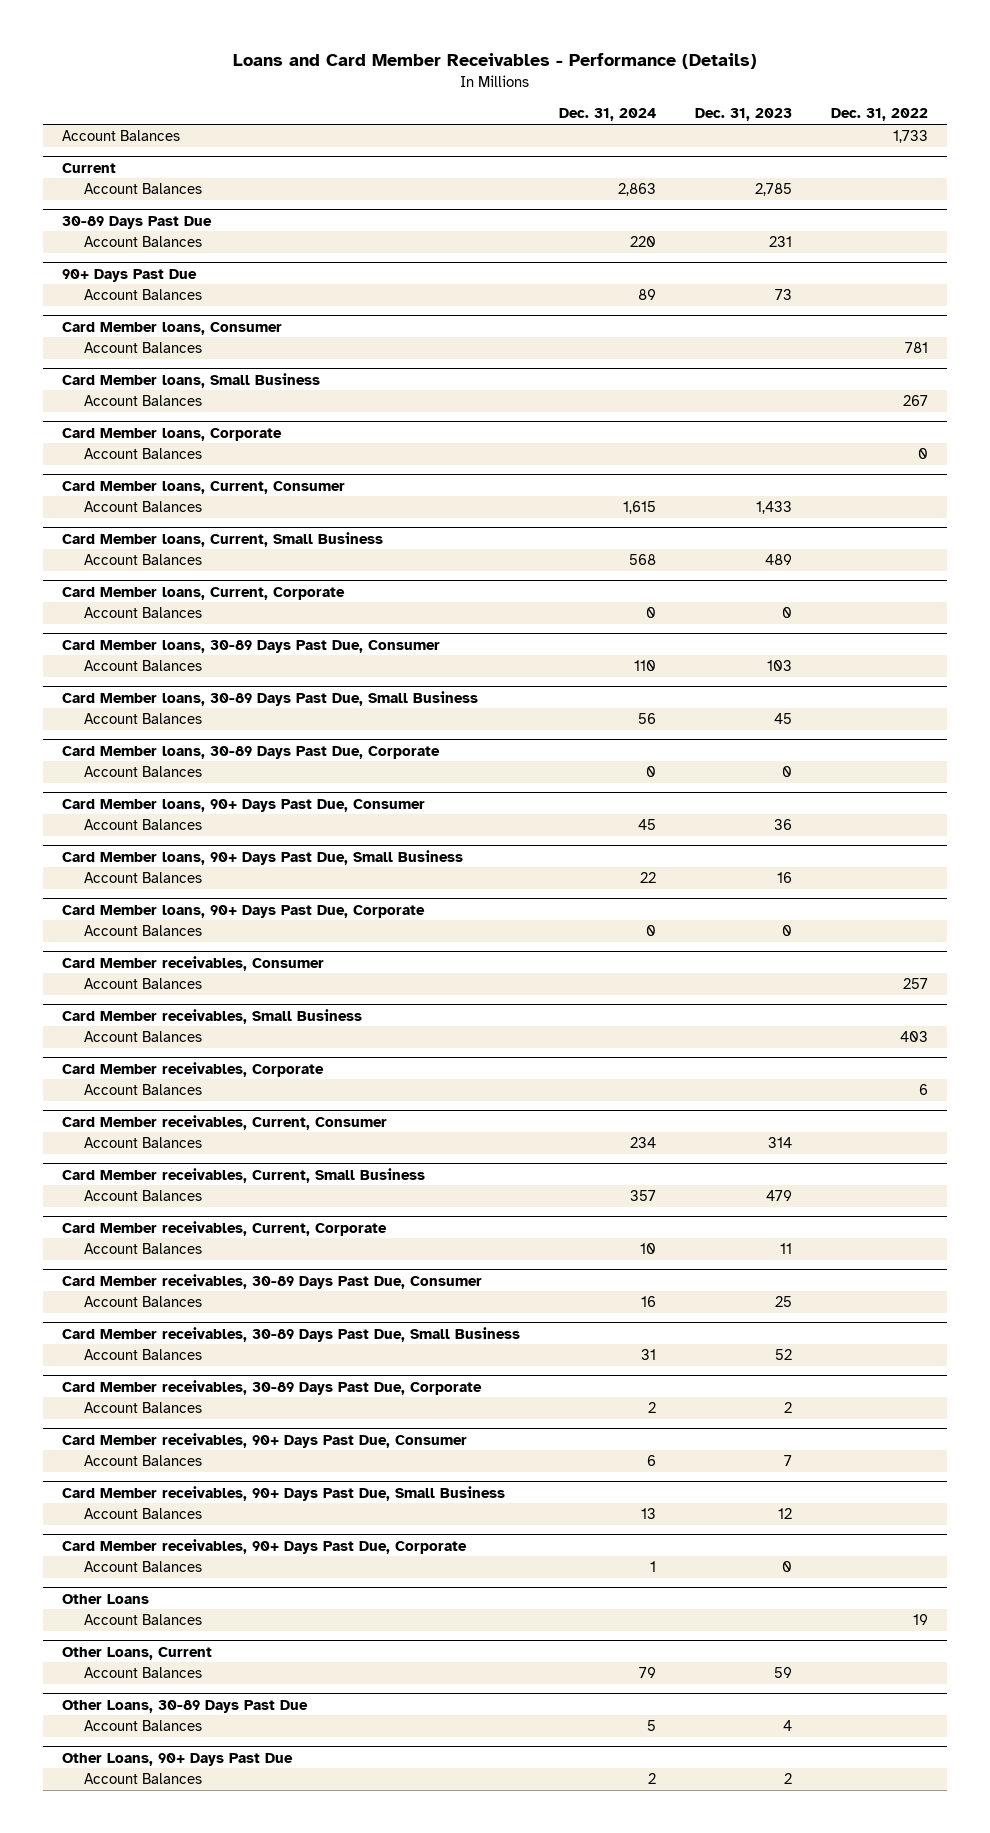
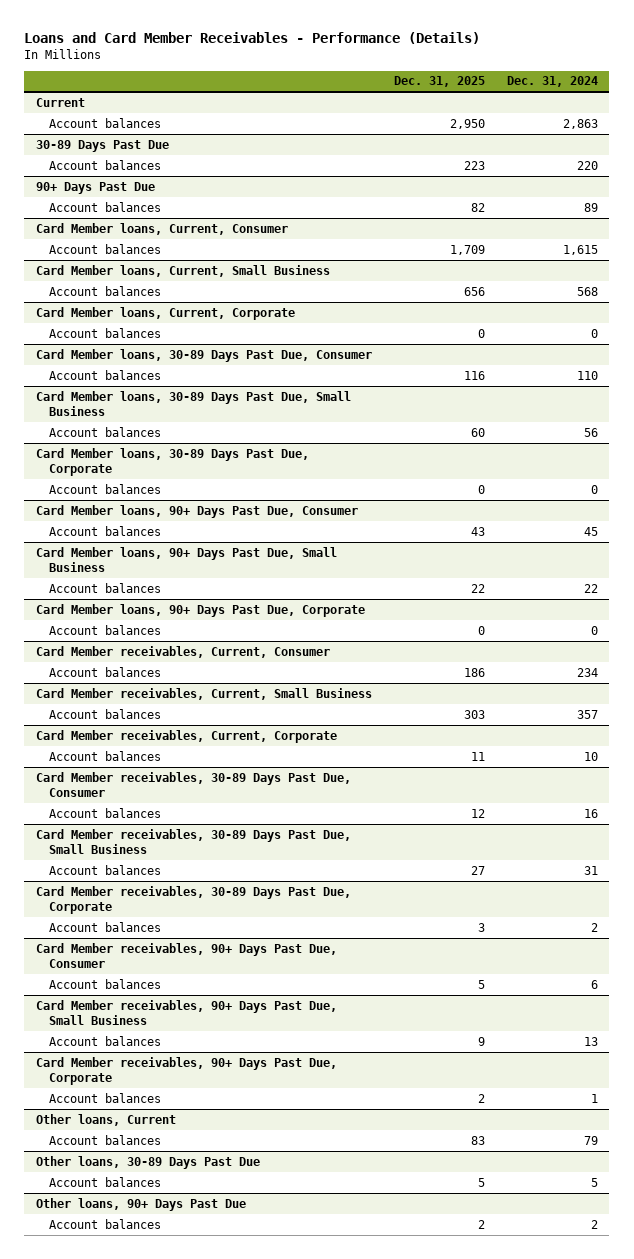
- | Dec. 31, 2024 | Dec. 31, 2023 | Dec. 31, 2022
+ | Dec. 31, 2025 | Dec. 31, 2024
- Account Balances | | | 1,733
@ Current
- Account Balances | 2,863 | 2,785 |
+ Account balances | 2,950 | 2,863
@ 30-89 Days Past Due
- Account Balances | 220 | 231 |
+ Account balances | 223 | 220
@ 90+ Days Past Due
- Account Balances | 89 | 73 |
- Card Member loans, Consumer
- Account Balances | | | 781
- Card Member loans, Small Business
- Account Balances | | | 267
- Card Member loans, Corporate
- Account Balances | | | 0
@ 90+ Days Past Due
+ Account balances | 82 | 89
@ Card Member loans, Current, Consumer
- Account Balances | 1,615 | 1,433 |
+ Account balances | 1,709 | 1,615
@ Card Member loans, Current, Small Business
- Account Balances | 568 | 489 |
+ Account balances | 656 | 568
@ Card Member loans, Current, Corporate
- Account Balances | 0 | 0 |
+ Account balances | 0 | 0
@ Card Member loans, 30-89 Days Past Due, Consumer
- Account Balances | 110 | 103 |
+ Account balances | 116 | 110
@ Card Member loans, 30-89 Days Past Due, Small Business
- Account Balances | 56 | 45 |
+ Account balances | 60 | 56
@ Card Member loans, 30-89 Days Past Due, Corporate
- Account Balances | 0 | 0 |
+ Account balances | 0 | 0
@ Card Member loans, 90+ Days Past Due, Consumer
- Account Balances | 45 | 36 |
+ Account balances | 43 | 45
@ Card Member loans, 90+ Days Past Due, Small Business
- Account Balances | 22 | 16 |
+ Account balances | 22 | 22
@ Card Member loans, 90+ Days Past Due, Corporate
- Account Balances | 0 | 0 |
- Card Member receivables, Consumer
- Account Balances | | | 257
- Card Member receivables, Small Business
- Account Balances | | | 403
- Card Member receivables, Corporate
- Account Balances | | | 6
@ Card Member loans, 90+ Days Past Due, Corporate
+ Account balances | 0 | 0
@ Card Member receivables, Current, Consumer
- Account Balances | 234 | 314 |
+ Account balances | 186 | 234
@ Card Member receivables, Current, Small Business
- Account Balances | 357 | 479 |
+ Account balances | 303 | 357
@ Card Member receivables, Current, Corporate
- Account Balances | 10 | 11 |
+ Account balances | 11 | 10
@ Card Member receivables, 30-89 Days Past Due, Consumer
- Account Balances | 16 | 25 |
+ Account balances | 12 | 16
@ Card Member receivables, 30-89 Days Past Due, Small Business
- Account Balances | 31 | 52 |
+ Account balances | 27 | 31
@ Card Member receivables, 30-89 Days Past Due, Corporate
- Account Balances | 2 | 2 |
+ Account balances | 3 | 2
@ Card Member receivables, 90+ Days Past Due, Consumer
- Account Balances | 6 | 7 |
+ Account balances | 5 | 6
@ Card Member receivables, 90+ Days Past Due, Small Business
- Account Balances | 13 | 12 |
+ Account balances | 9 | 13
@ Card Member receivables, 90+ Days Past Due, Corporate
- Account Balances | 1 | 0 |
- Other Loans
- Account Balances | | | 19
- Other Loans, Current
- Account Balances | 79 | 59 |
- Other Loans, 30-89 Days Past Due
- Account Balances | 5 | 4 |
- Other Loans, 90+ Days Past Due
- Account Balances | 2 | 2 |
@ Card Member receivables, 90+ Days Past Due, Corporate
+ Account balances | 2 | 1
+ Other loans, Current
+ Account balances | 83 | 79
+ Other loans, 30-89 Days Past Due
+ Account balances | 5 | 5
+ Other loans, 90+ Days Past Due
+ Account balances | 2 | 2

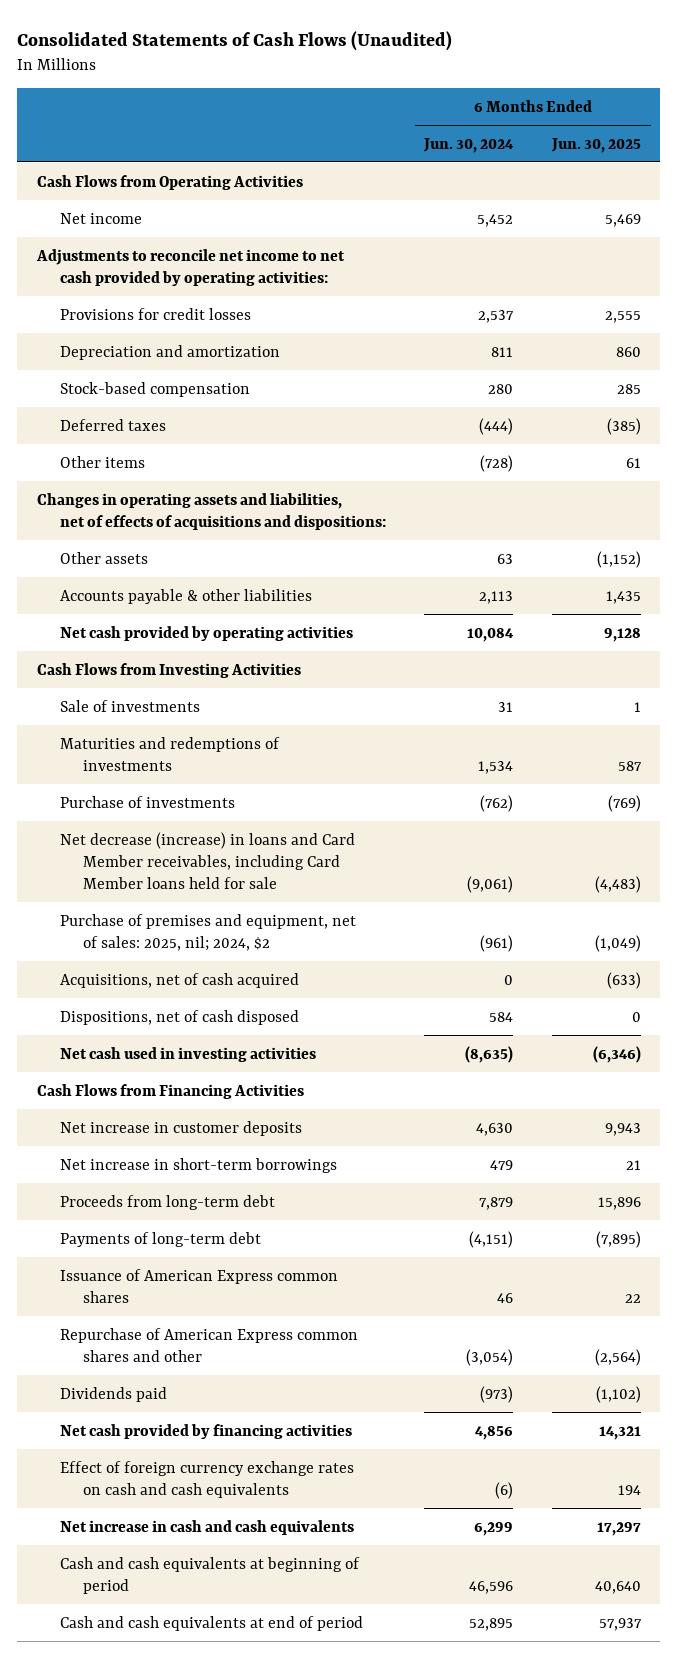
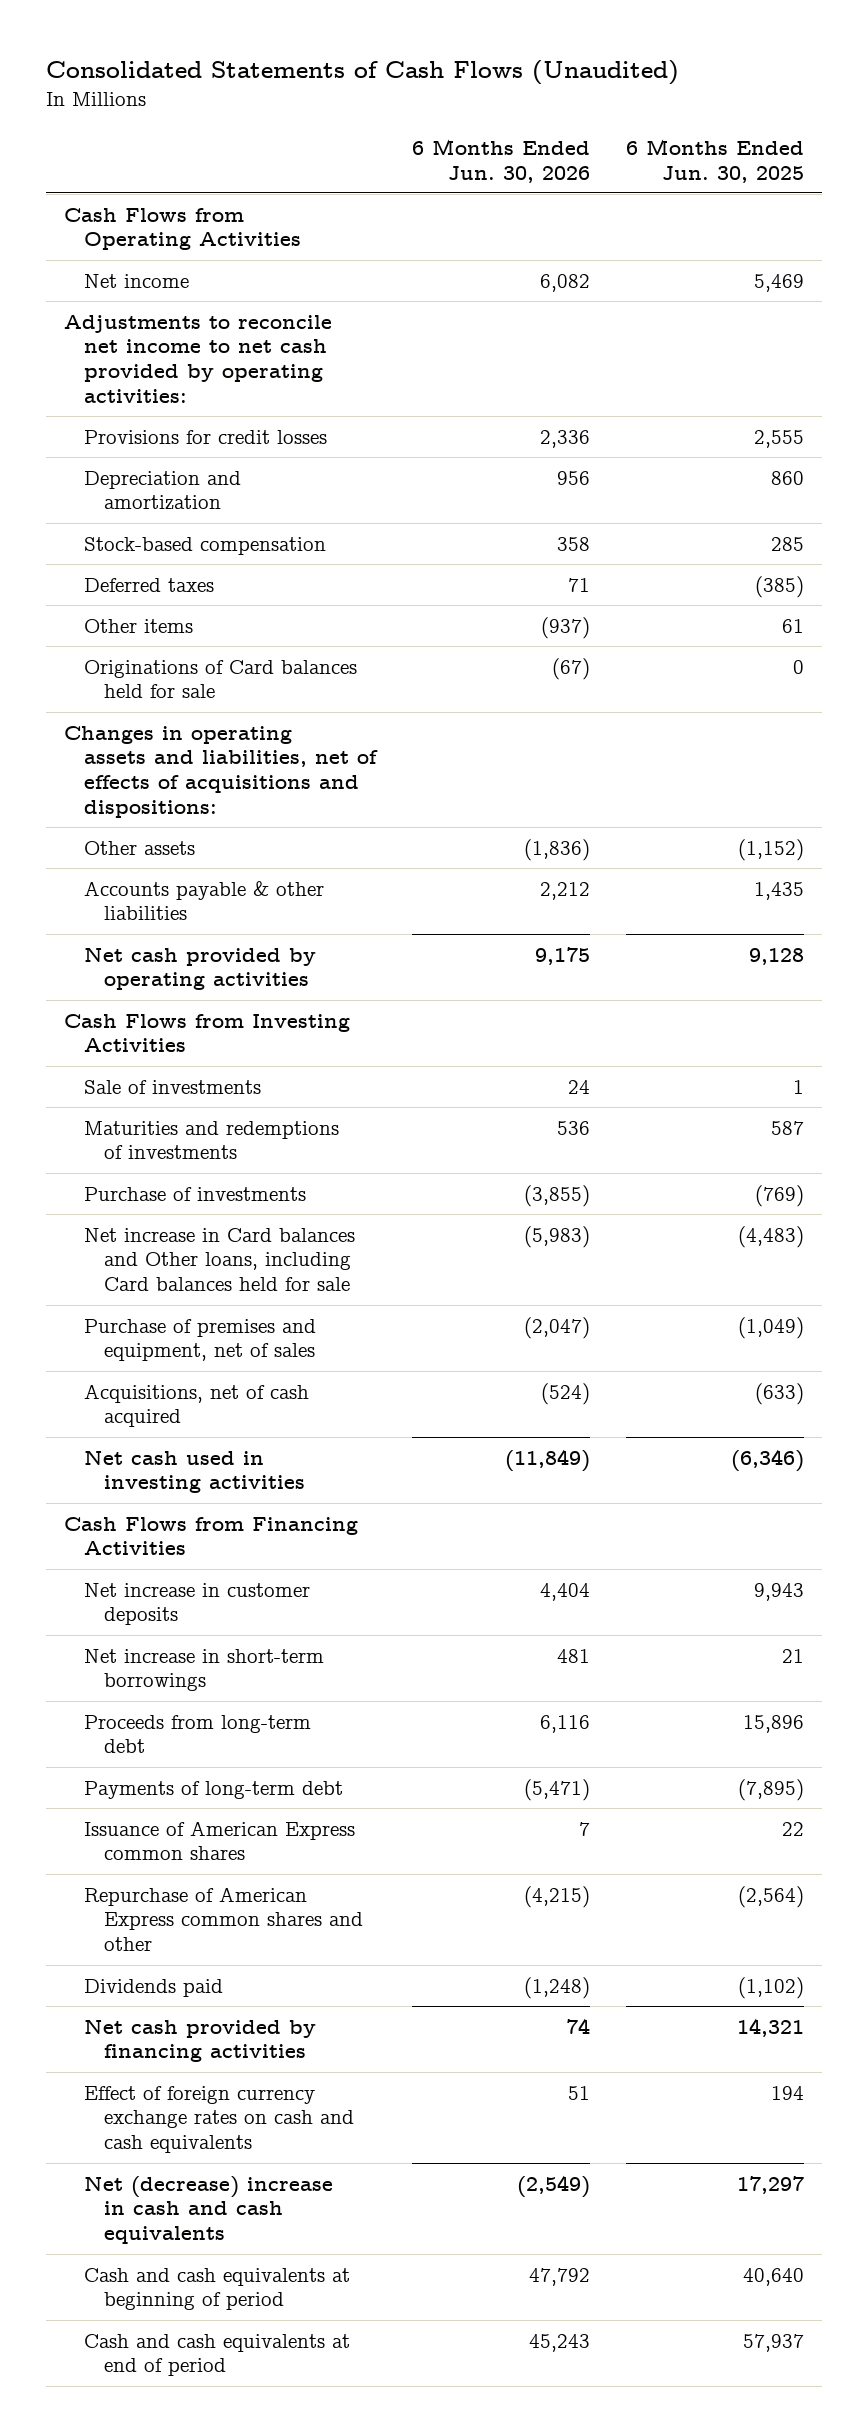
- | 6 Months Ended Jun. 30, 2024 | 6 Months Ended Jun. 30, 2025
+ | 6 Months Ended Jun. 30, 2026 | 6 Months Ended Jun. 30, 2025
+ Originations of Card balances held for sale | (67) | 0
- Net decrease (increase) in loans and Card Member receivables, including Card Member loans held for sale | (9,061) | (4,483)
- Purchase of premises and equipment, net of sales: 2025, nil; 2024, $2 | (961) | (1,049)
+ Net increase in Card balances and Other loans, including Card balances held for sale | (5,983) | (4,483)
+ Purchase of premises and equipment, net of sales | (2,047) | (1,049)
- Dispositions, net of cash disposed | 584 | 0
- Net increase in cash and cash equivalents | 6,299 | 17,297
+ Net (decrease) increase in cash and cash equivalents | (2,549) | 17,297

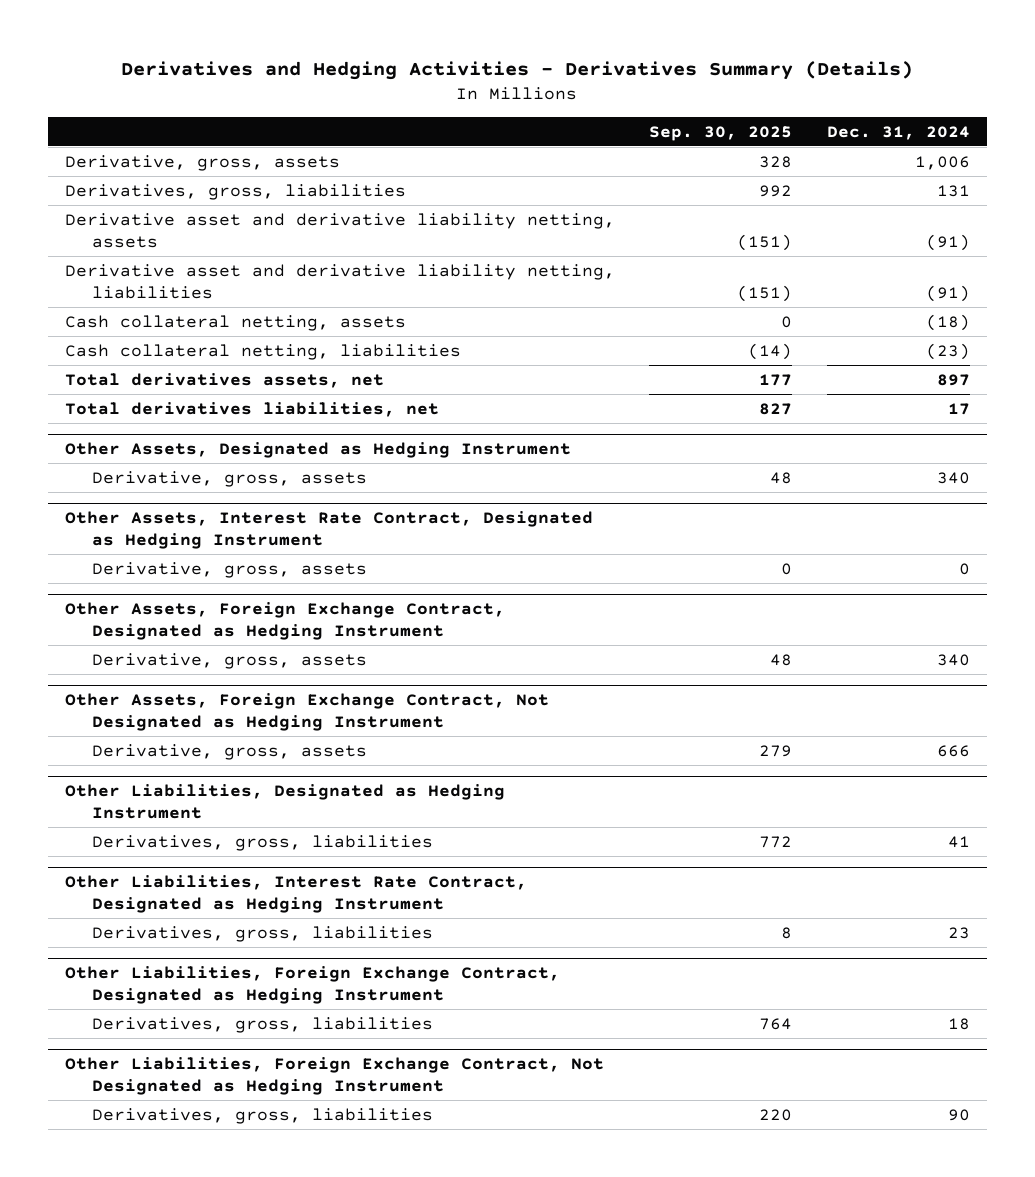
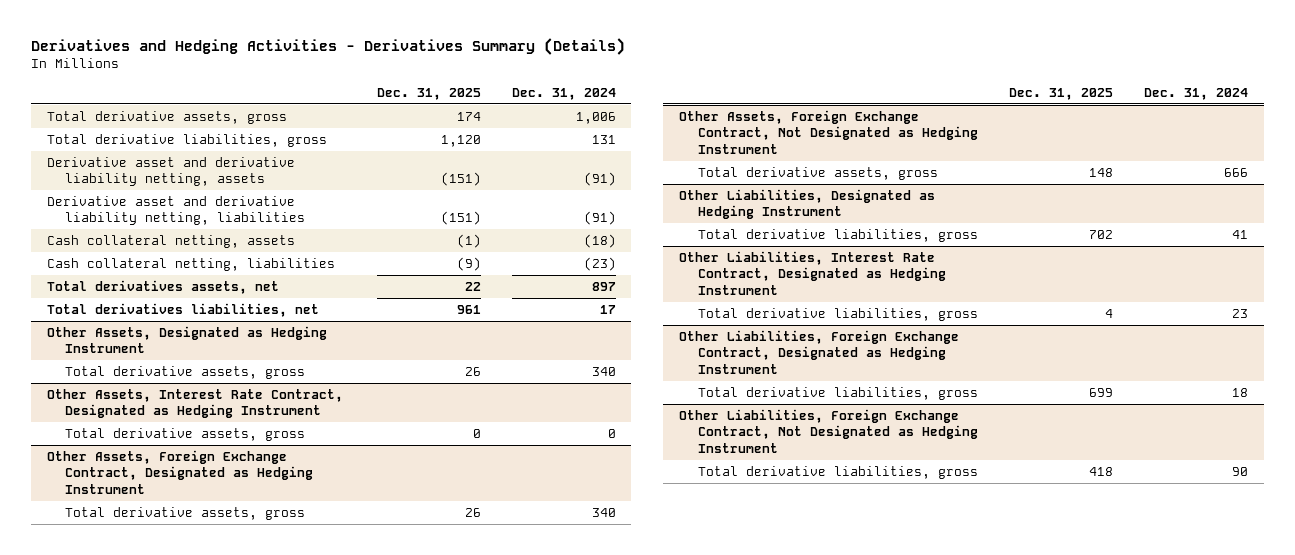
- | Sep. 30, 2025 | Dec. 31, 2024
+ | Dec. 31, 2025 | Dec. 31, 2024
- Derivative, gross, assets | 328 | 1,006
- Derivatives, gross, liabilities | 992 | 131
+ Total derivative assets, gross | 174 | 1,006
+ Total derivative liabilities, gross | 1,120 | 131
@ Other Assets, Designated as Hedging Instrument
- Derivative, gross, assets | 48 | 340
+ Total derivative assets, gross | 26 | 340
@ Other Assets, Interest Rate Contract, Designated as Hedging Instrument
- Derivative, gross, assets | 0 | 0
+ Total derivative assets, gross | 0 | 0
@ Other Assets, Foreign Exchange Contract, Designated as Hedging Instrument
- Derivative, gross, assets | 48 | 340
+ Total derivative assets, gross | 26 | 340
@ Other Assets, Foreign Exchange Contract, Not Designated as Hedging Instrument
- Derivative, gross, assets | 279 | 666
+ Total derivative assets, gross | 148 | 666
@ Other Liabilities, Designated as Hedging Instrument
- Derivatives, gross, liabilities | 772 | 41
+ Total derivative liabilities, gross | 702 | 41
@ Other Liabilities, Interest Rate Contract, Designated as Hedging Instrument
- Derivatives, gross, liabilities | 8 | 23
+ Total derivative liabilities, gross | 4 | 23
@ Other Liabilities, Foreign Exchange Contract, Designated as Hedging Instrument
- Derivatives, gross, liabilities | 764 | 18
+ Total derivative liabilities, gross | 699 | 18
@ Other Liabilities, Foreign Exchange Contract, Not Designated as Hedging Instrument
- Derivatives, gross, liabilities | 220 | 90
+ Total derivative liabilities, gross | 418 | 90

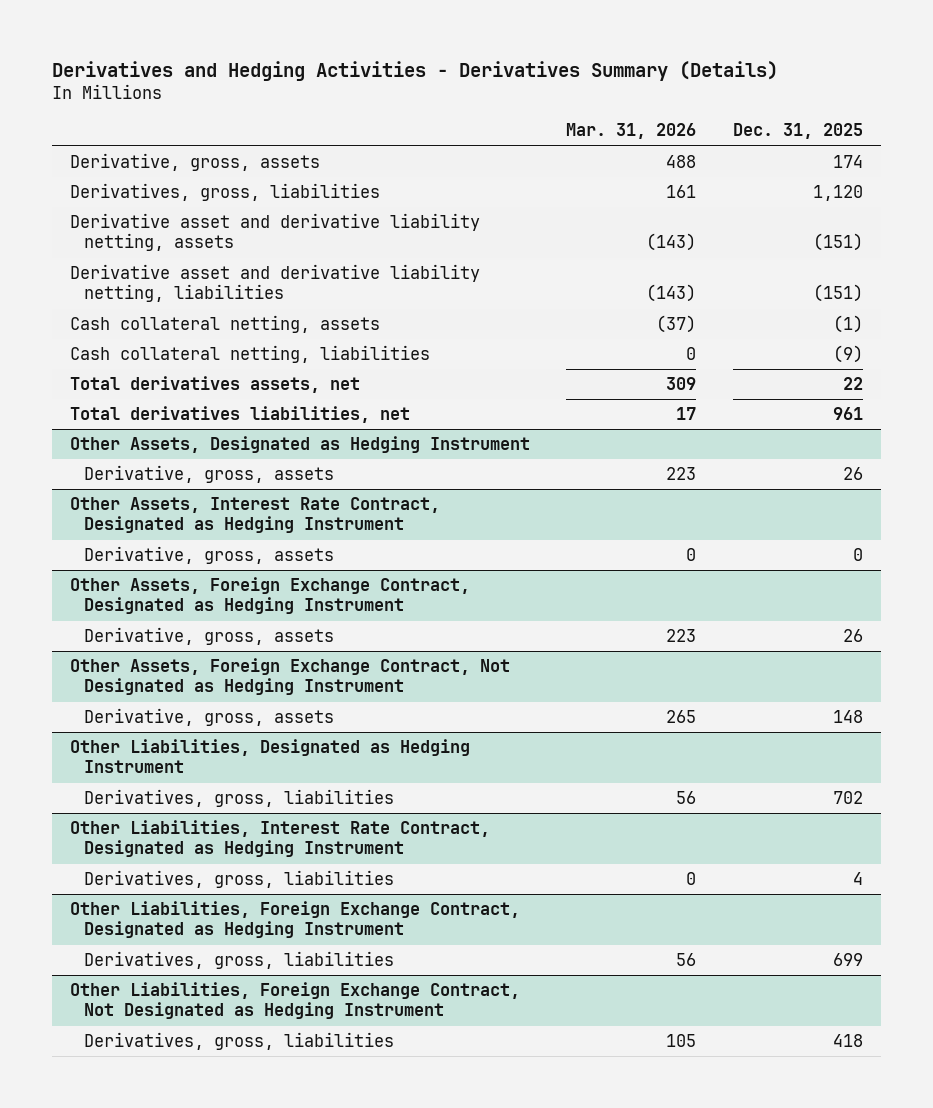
- | Dec. 31, 2025 | Dec. 31, 2024
+ | Mar. 31, 2026 | Dec. 31, 2025
- Total derivative assets, gross | 174 | 1,006
- Total derivative liabilities, gross | 1,120 | 131
+ Derivative, gross, assets | 488 | 174
+ Derivatives, gross, liabilities | 161 | 1,120
@ Other Assets, Designated as Hedging Instrument
- Total derivative assets, gross | 26 | 340
+ Derivative, gross, assets | 223 | 26
@ Other Assets, Interest Rate Contract, Designated as Hedging Instrument
- Total derivative assets, gross | 0 | 0
+ Derivative, gross, assets | 0 | 0
@ Other Assets, Foreign Exchange Contract, Designated as Hedging Instrument
- Total derivative assets, gross | 26 | 340
+ Derivative, gross, assets | 223 | 26
@ Other Assets, Foreign Exchange Contract, Not Designated as Hedging Instrument
- Total derivative assets, gross | 148 | 666
+ Derivative, gross, assets | 265 | 148
@ Other Liabilities, Designated as Hedging Instrument
- Total derivative liabilities, gross | 702 | 41
+ Derivatives, gross, liabilities | 56 | 702
@ Other Liabilities, Interest Rate Contract, Designated as Hedging Instrument
- Total derivative liabilities, gross | 4 | 23
+ Derivatives, gross, liabilities | 0 | 4
@ Other Liabilities, Foreign Exchange Contract, Designated as Hedging Instrument
- Total derivative liabilities, gross | 699 | 18
+ Derivatives, gross, liabilities | 56 | 699
@ Other Liabilities, Foreign Exchange Contract, Not Designated as Hedging Instrument
- Total derivative liabilities, gross | 418 | 90
+ Derivatives, gross, liabilities | 105 | 418

